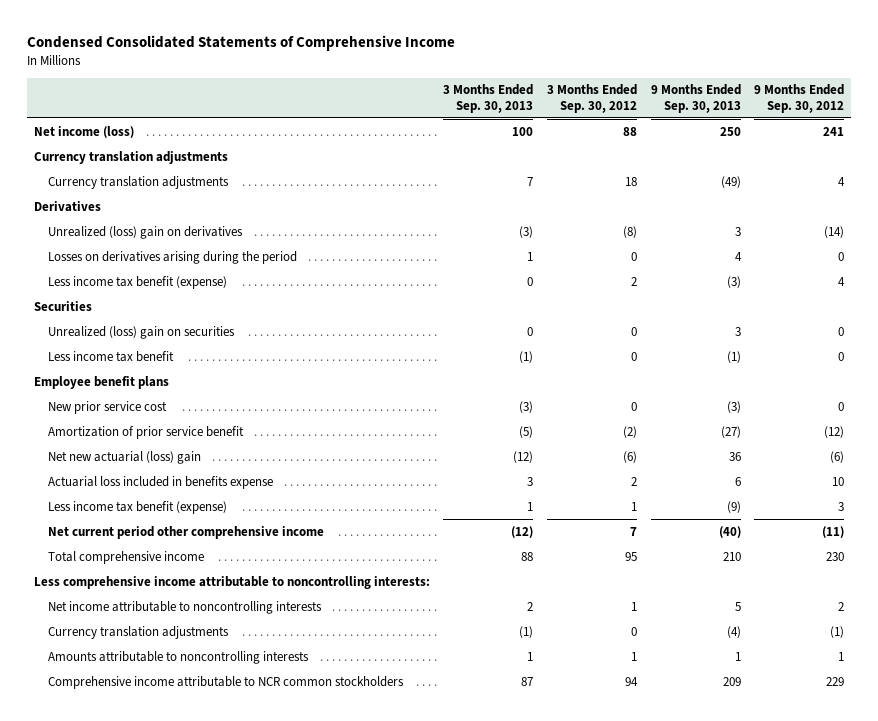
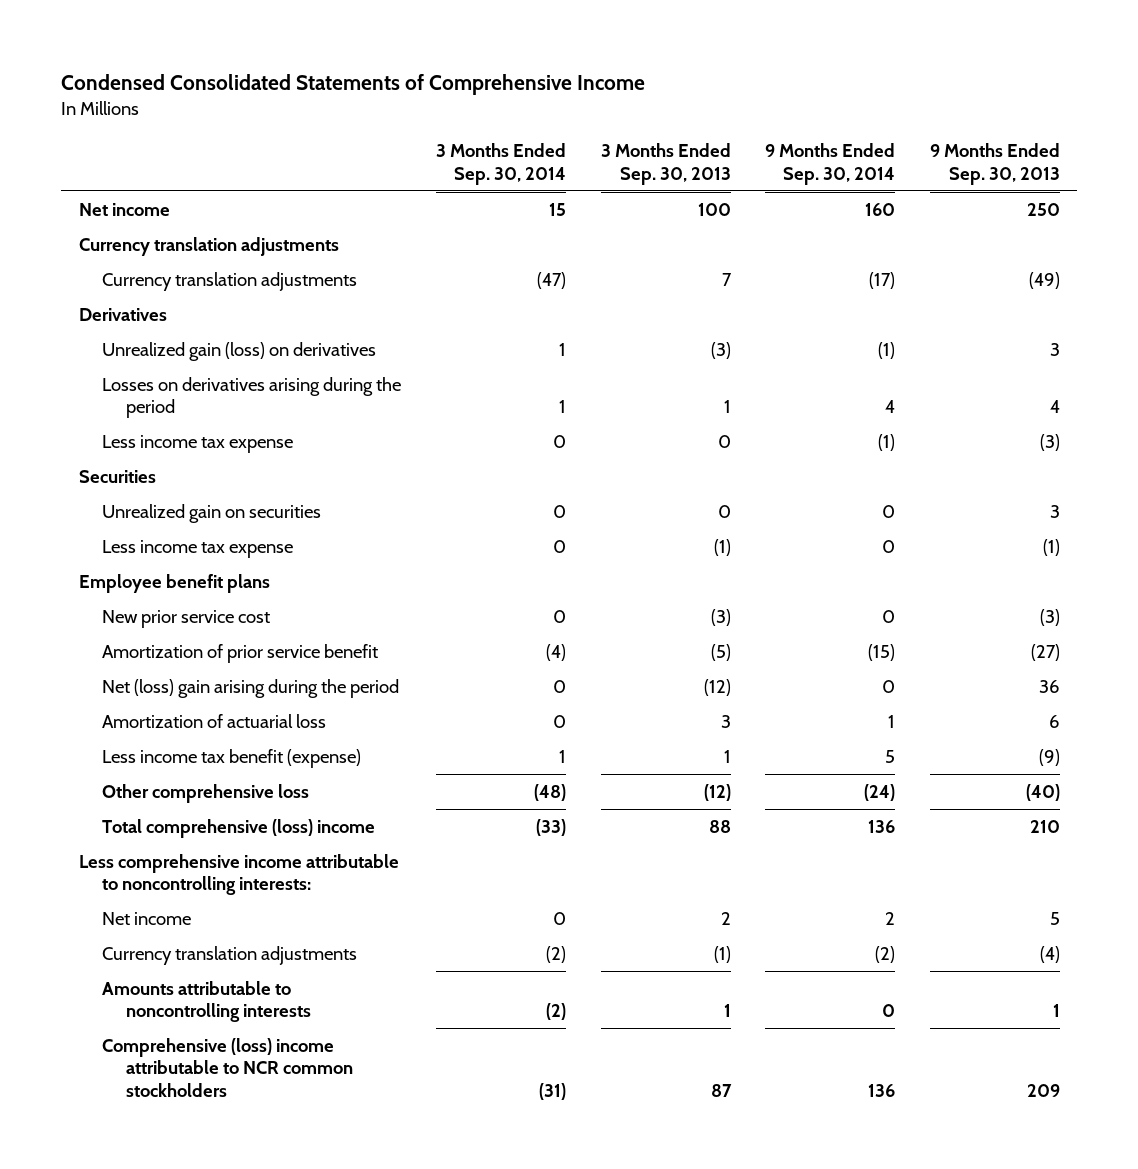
- | 3 Months Ended Sep. 30, 2013 | 3 Months Ended Sep. 30, 2012 | 9 Months Ended Sep. 30, 2013 | 9 Months Ended Sep. 30, 2012
+ | 3 Months Ended Sep. 30, 2014 | 3 Months Ended Sep. 30, 2013 | 9 Months Ended Sep. 30, 2014 | 9 Months Ended Sep. 30, 2013
- Net income (loss) | 100 | 88 | 250 | 241
+ Net income | 15 | 100 | 160 | 250
- Unrealized (loss) gain on derivatives | (3) | (8) | 3 | (14)
+ Unrealized gain (loss) on derivatives | 1 | (3) | (1) | 3
- Less income tax benefit (expense) | 0 | 2 | (3) | 4
+ Less income tax expense | 0 | 0 | (1) | (3)
- Unrealized (loss) gain on securities | 0 | 0 | 3 | 0
- Less income tax benefit | (1) | 0 | (1) | 0
+ Unrealized gain on securities | 0 | 0 | 0 | 3
+ Less income tax expense | 0 | (1) | 0 | (1)
- Net new actuarial (loss) gain | (12) | (6) | 36 | (6)
- Actuarial loss included in benefits expense | 3 | 2 | 6 | 10
+ Net (loss) gain arising during the period | 0 | (12) | 0 | 36
+ Amortization of actuarial loss | 0 | 3 | 1 | 6
- Net current period other comprehensive income | (12) | 7 | (40) | (11)
- Total comprehensive income | 88 | 95 | 210 | 230
+ Other comprehensive loss | (48) | (12) | (24) | (40)
+ Total comprehensive (loss) income | (33) | 88 | 136 | 210
- Net income attributable to noncontrolling interests | 2 | 1 | 5 | 2
+ Net income | 0 | 2 | 2 | 5
- Comprehensive income attributable to NCR common stockholders | 87 | 94 | 209 | 229
+ Comprehensive (loss) income attributable to NCR common stockholders | (31) | 87 | 136 | 209

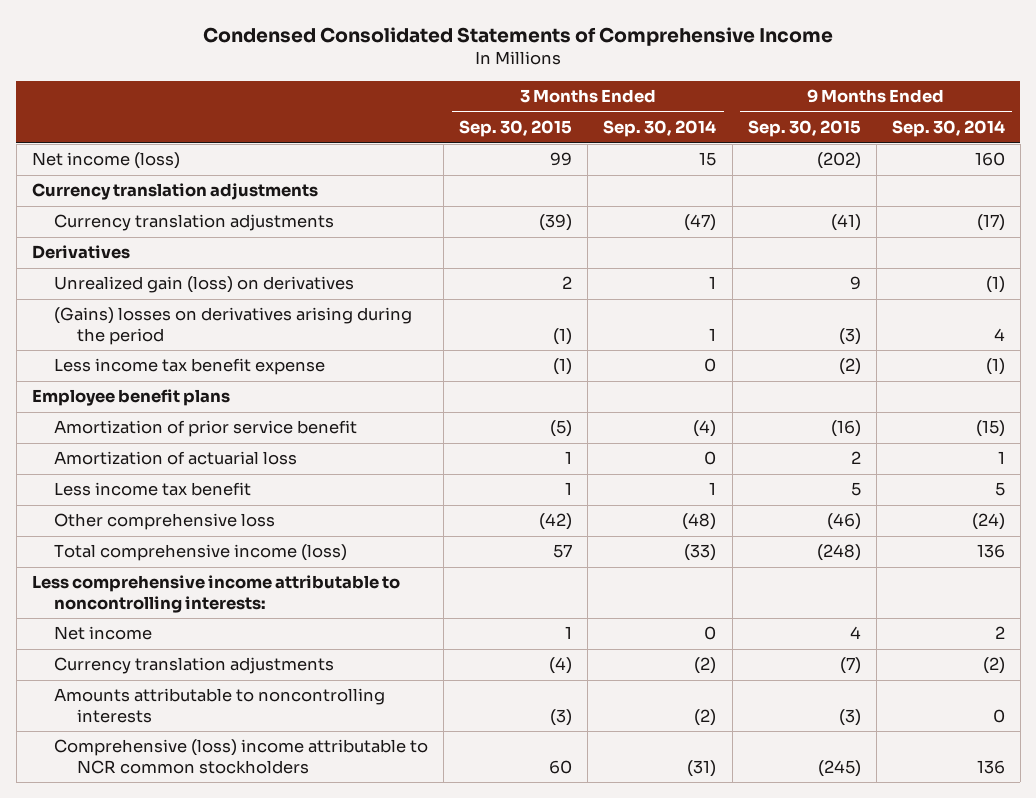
- | 3 Months Ended Sep. 30, 2014 | 3 Months Ended Sep. 30, 2013 | 9 Months Ended Sep. 30, 2014 | 9 Months Ended Sep. 30, 2013
+ | 3 Months Ended Sep. 30, 2015 | 3 Months Ended Sep. 30, 2014 | 9 Months Ended Sep. 30, 2015 | 9 Months Ended Sep. 30, 2014
- Net income | 15 | 100 | 160 | 250
+ Net income (loss) | 99 | 15 | (202) | 160
- Losses on derivatives arising during the period | 1 | 1 | 4 | 4
- Less income tax expense | 0 | 0 | (1) | (3)
- Securities
- Unrealized gain on securities | 0 | 0 | 0 | 3
- Less income tax expense | 0 | (1) | 0 | (1)
+ (Gains) losses on derivatives arising during the period | (1) | 1 | (3) | 4
+ Less income tax benefit expense | (1) | 0 | (2) | (1)
- New prior service cost | 0 | (3) | 0 | (3)
- Net (loss) gain arising during the period | 0 | (12) | 0 | 36
- Less income tax benefit (expense) | 1 | 1 | 5 | (9)
+ Less income tax benefit | 1 | 1 | 5 | 5
- Total comprehensive (loss) income | (33) | 88 | 136 | 210
+ Total comprehensive income (loss) | 57 | (33) | (248) | 136

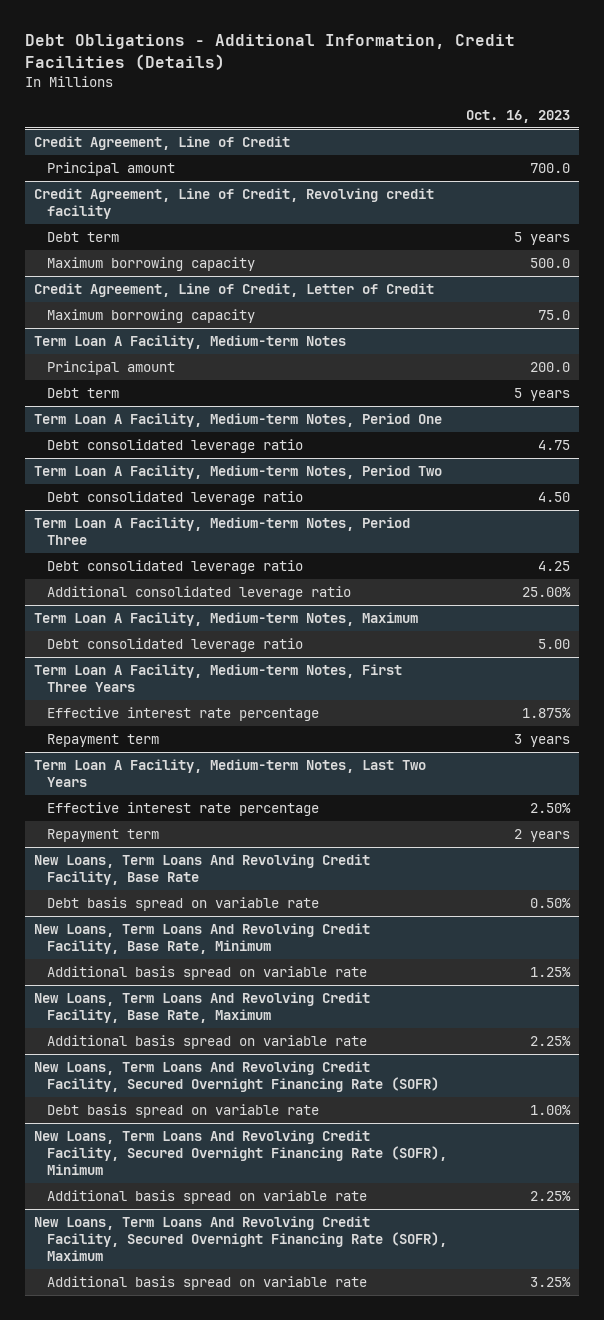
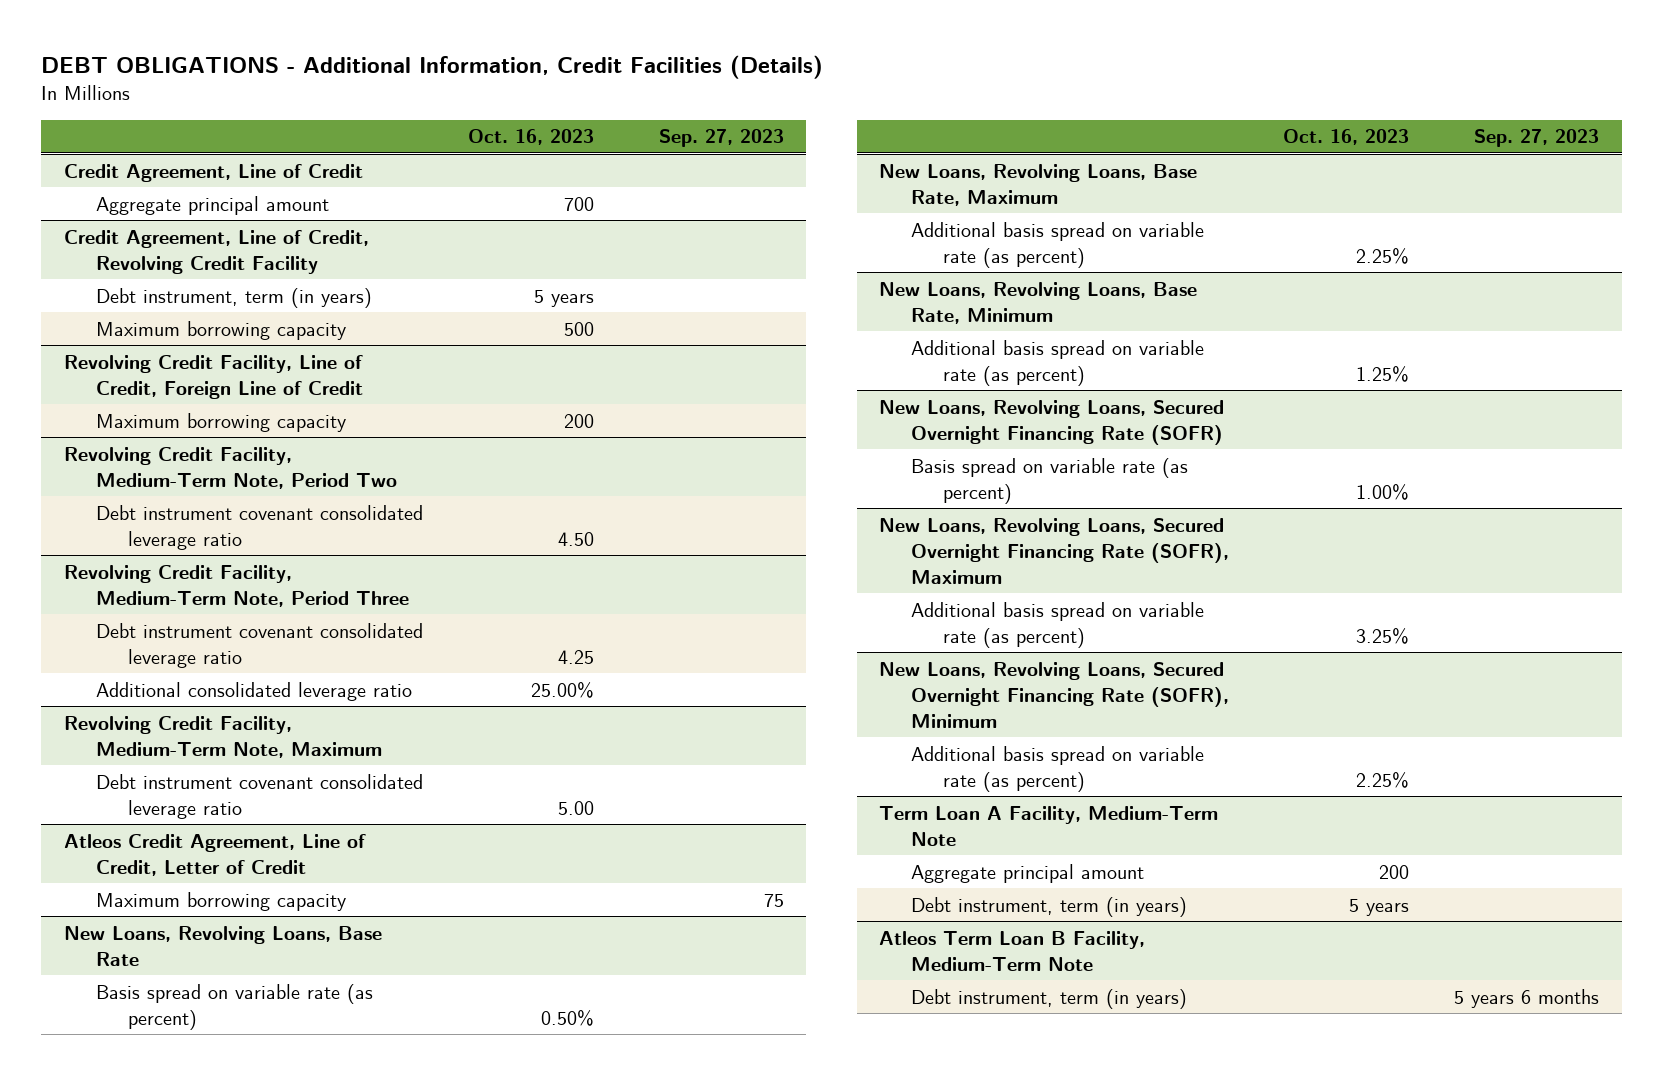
- Debt Obligations - Additional Information, Credit Facilities (Details)
+ DEBT OBLIGATIONS - Additional Information, Credit Facilities (Details)
- | Oct. 16, 2023
+ | Oct. 16, 2023 | Sep. 27, 2023
@ Credit Agreement, Line of Credit
- Principal amount | 700.0
- Credit Agreement, Line of Credit, Revolving credit facility
- Debt term | 5 years
- Maximum borrowing capacity | 500.0
- Credit Agreement, Line of Credit, Letter of Credit
- Maximum borrowing capacity | 75.0
- Term Loan A Facility, Medium-term Notes
- Principal amount | 200.0
- Debt term | 5 years
- Term Loan A Facility, Medium-term Notes, Period One
- Debt consolidated leverage ratio | 4.75
- Term Loan A Facility, Medium-term Notes, Period Two
- Debt consolidated leverage ratio | 4.50
- Term Loan A Facility, Medium-term Notes, Period Three
- Debt consolidated leverage ratio | 4.25
@ Credit Agreement, Line of Credit
+ Aggregate principal amount | 700 |
+ Credit Agreement, Line of Credit, Revolving Credit Facility
+ Debt instrument, term (in years) | 5 years |
+ Maximum borrowing capacity | 500 |
+ Revolving Credit Facility, Line of Credit, Foreign Line of Credit
+ Maximum borrowing capacity | 200 |
+ Revolving Credit Facility, Medium-Term Note, Period Two
+ Debt instrument covenant consolidated leverage ratio | 4.50 |
+ Revolving Credit Facility, Medium-Term Note, Period Three
+ Debt instrument covenant consolidated leverage ratio | 4.25 |
- Term Loan A Facility, Medium-term Notes, Maximum
- Debt consolidated leverage ratio | 5.00
- Term Loan A Facility, Medium-term Notes, First Three Years
- Effective interest rate percentage | 1.875%
- Repayment term | 3 years
- Term Loan A Facility, Medium-term Notes, Last Two Years
- Effective interest rate percentage | 2.50%
- Repayment term | 2 years
- New Loans, Term Loans And Revolving Credit Facility, Base Rate
- Debt basis spread on variable rate | 0.50%
- New Loans, Term Loans And Revolving Credit Facility, Base Rate, Minimum
- Additional basis spread on variable rate | 1.25%
- New Loans, Term Loans And Revolving Credit Facility, Base Rate, Maximum
- Additional basis spread on variable rate | 2.25%
- New Loans, Term Loans And Revolving Credit Facility, Secured Overnight Financing Rate (SOFR)
- Debt basis spread on variable rate | 1.00%
- New Loans, Term Loans And Revolving Credit Facility, Secured Overnight Financing Rate (SOFR), Minimum
- Additional basis spread on variable rate | 2.25%
- New Loans, Term Loans And Revolving Credit Facility, Secured Overnight Financing Rate (SOFR), Maximum
- Additional basis spread on variable rate | 3.25%
+ Revolving Credit Facility, Medium-Term Note, Maximum
+ Debt instrument covenant consolidated leverage ratio | 5.00 |
+ Atleos Credit Agreement, Line of Credit, Letter of Credit
+ Maximum borrowing capacity | | 75
+ New Loans, Revolving Loans, Base Rate
+ Basis spread on variable rate (as percent) | 0.50% |
+ New Loans, Revolving Loans, Base Rate, Maximum
+ Additional basis spread on variable rate (as percent) | 2.25% |
+ New Loans, Revolving Loans, Base Rate, Minimum
+ Additional basis spread on variable rate (as percent) | 1.25% |
+ New Loans, Revolving Loans, Secured Overnight Financing Rate (SOFR)
+ Basis spread on variable rate (as percent) | 1.00% |
+ New Loans, Revolving Loans, Secured Overnight Financing Rate (SOFR), Maximum
+ Additional basis spread on variable rate (as percent) | 3.25% |
+ New Loans, Revolving Loans, Secured Overnight Financing Rate (SOFR), Minimum
+ Additional basis spread on variable rate (as percent) | 2.25% |
+ Term Loan A Facility, Medium-Term Note
+ Aggregate principal amount | 200 |
+ Debt instrument, term (in years) | 5 years |
+ Atleos Term Loan B Facility, Medium-Term Note
+ Debt instrument, term (in years) | | 5 years 6 months

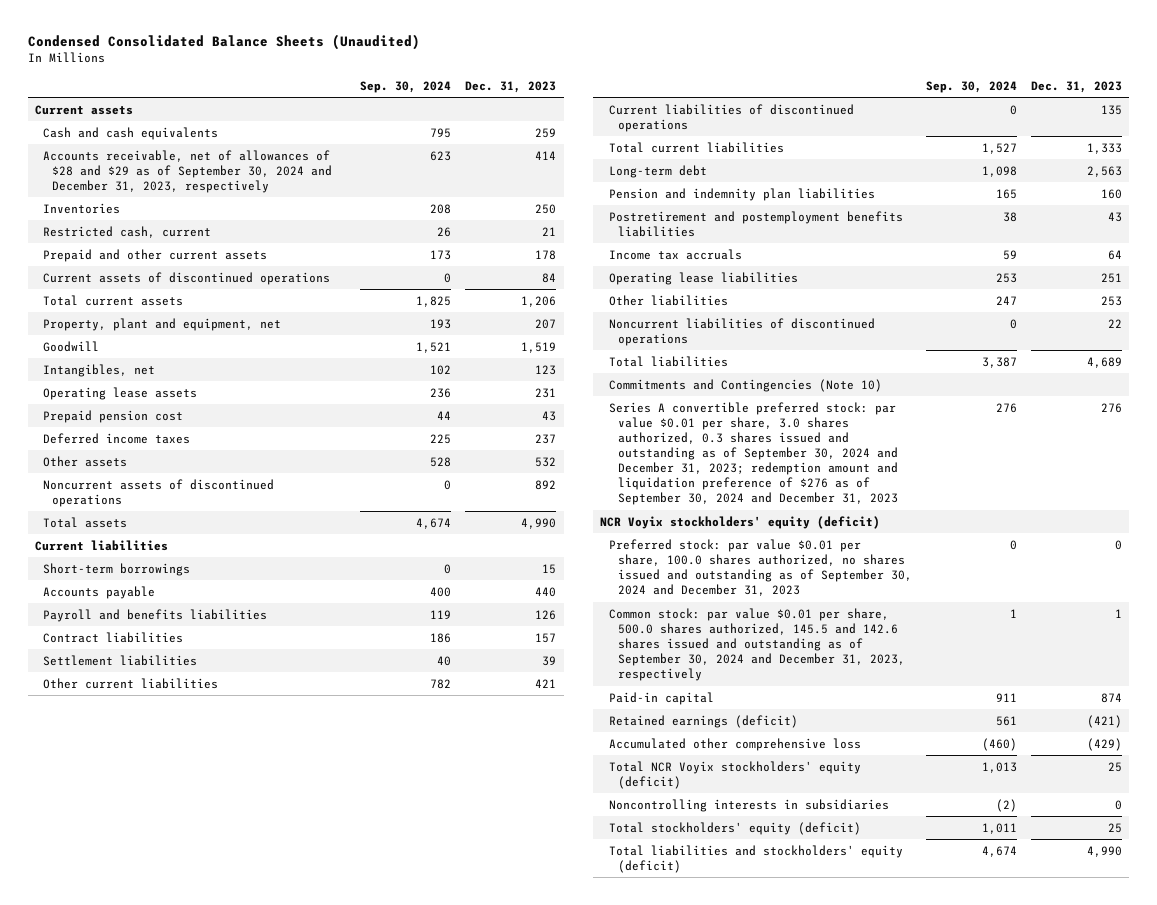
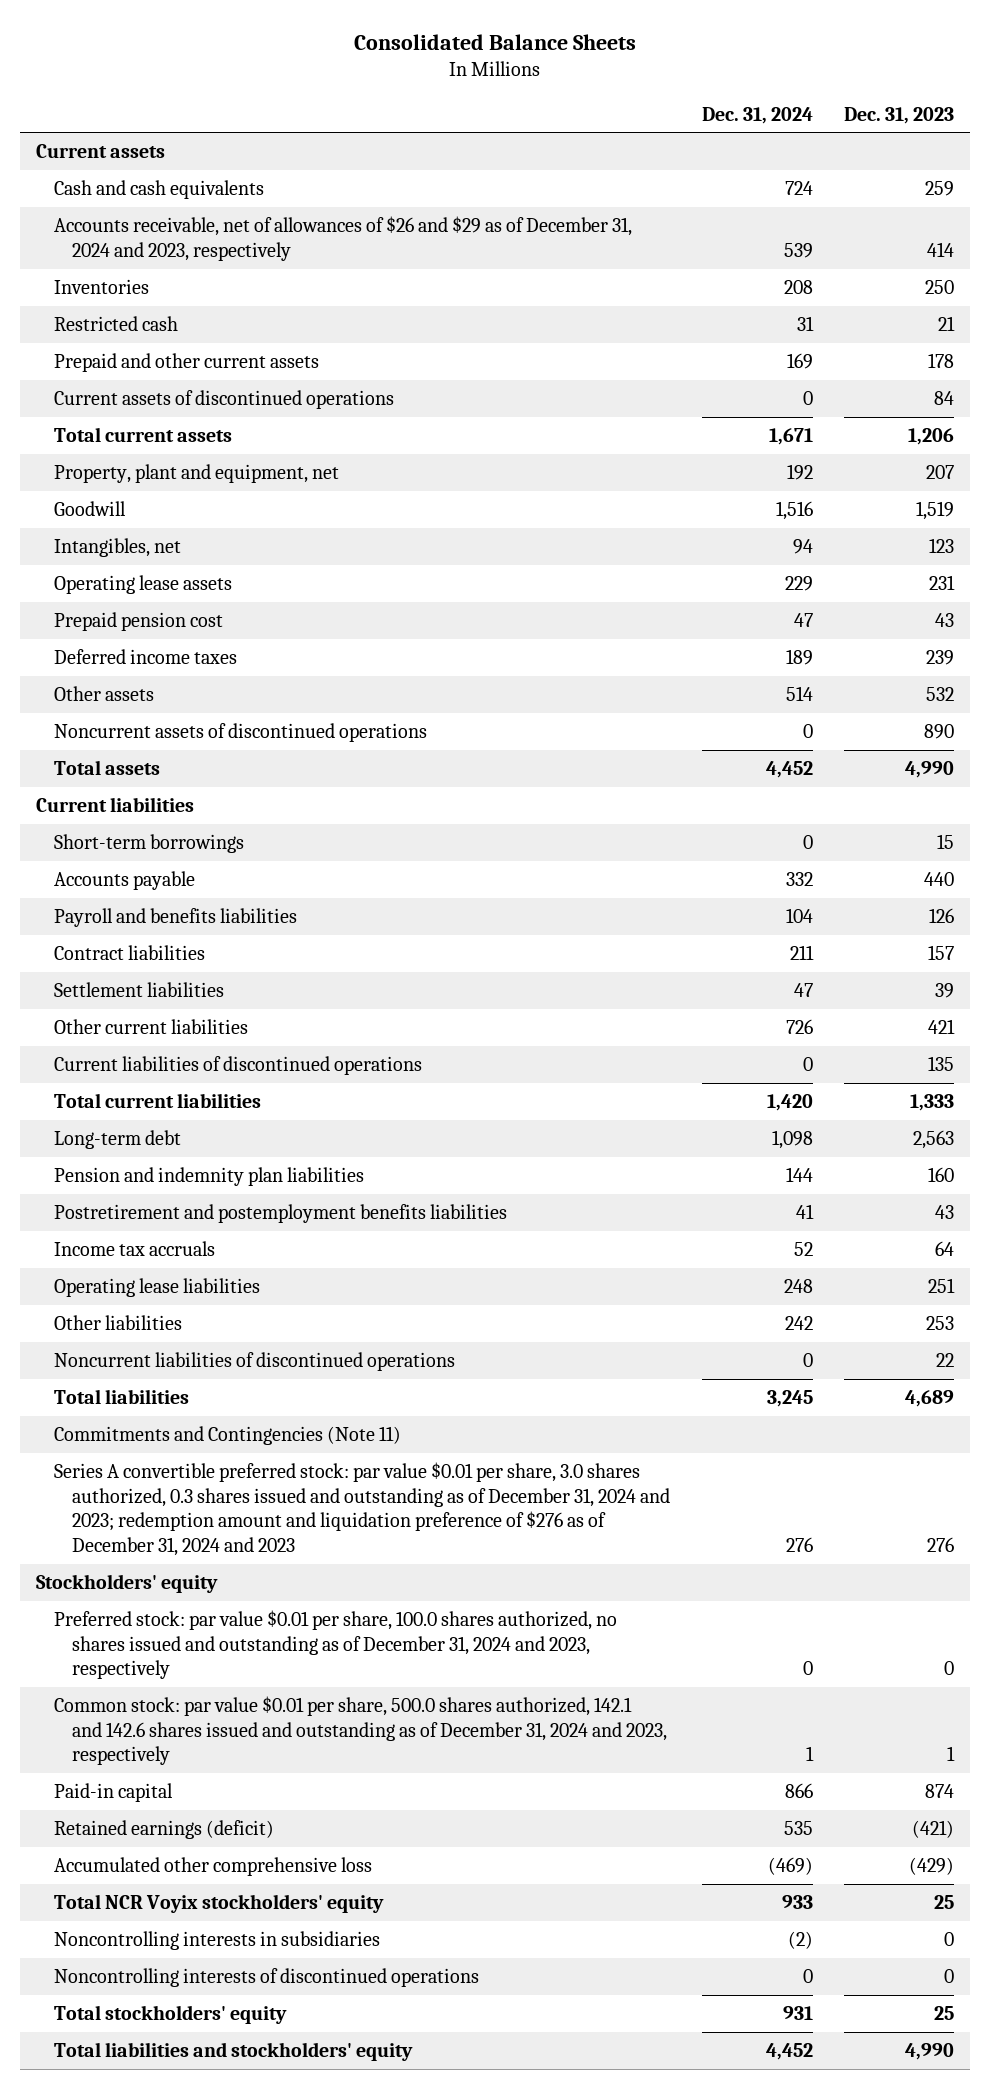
- Condensed Consolidated Balance Sheets (Unaudited)
+ Consolidated Balance Sheets
- | Sep. 30, 2024 | Dec. 31, 2023
+ | Dec. 31, 2024 | Dec. 31, 2023
- Accounts receivable, net of allowances of $28 and $29 as of September 30, 2024 and December 31, 2023, respectively | 623 | 414
+ Accounts receivable, net of allowances of $26 and $29 as of December 31, 2024 and 2023, respectively | 539 | 414
- Restricted cash, current | 26 | 21
+ Restricted cash | 31 | 21
- Deferred income taxes | 225 | 237
+ Deferred income taxes | 189 | 239
- Noncurrent assets of discontinued operations | 0 | 892
+ Noncurrent assets of discontinued operations | 0 | 890
- Commitments and Contingencies (Note 10)
- Series A convertible preferred stock: par value $0.01 per share, 3.0 shares authorized, 0.3 shares issued and outstanding as of September 30, 2024 and December 31, 2023; redemption amount and liquidation preference of $276 as of September 30, 2024 and December 31, 2023 | 276 | 276
- NCR Voyix stockholders' equity (deficit)
- Preferred stock: par value $0.01 per share, 100.0 shares authorized, no shares issued and outstanding as of September 30, 2024 and December 31, 2023 | 0 | 0
- Common stock: par value $0.01 per share, 500.0 shares authorized, 145.5 and 142.6 shares issued and outstanding as of September 30, 2024 and December 31, 2023, respectively | 1 | 1
+ Commitments and Contingencies (Note 11)
+ Series A convertible preferred stock: par value $0.01 per share, 3.0 shares authorized, 0.3 shares issued and outstanding as of December 31, 2024 and 2023; redemption amount and liquidation preference of $276 as of December 31, 2024 and 2023 | 276 | 276
+ Stockholders' equity
+ Preferred stock: par value $0.01 per share, 100.0 shares authorized, no shares issued and outstanding as of December 31, 2024 and 2023, respectively | 0 | 0
+ Common stock: par value $0.01 per share, 500.0 shares authorized, 142.1 and 142.6 shares issued and outstanding as of December 31, 2024 and 2023, respectively | 1 | 1
- Total NCR Voyix stockholders' equity (deficit) | 1,013 | 25
+ Total NCR Voyix stockholders' equity | 933 | 25
- Total stockholders' equity (deficit) | 1,011 | 25
- Total liabilities and stockholders' equity (deficit) | 4,674 | 4,990
+ Noncontrolling interests of discontinued operations | 0 | 0
+ Total stockholders' equity | 931 | 25
+ Total liabilities and stockholders' equity | 4,452 | 4,990

